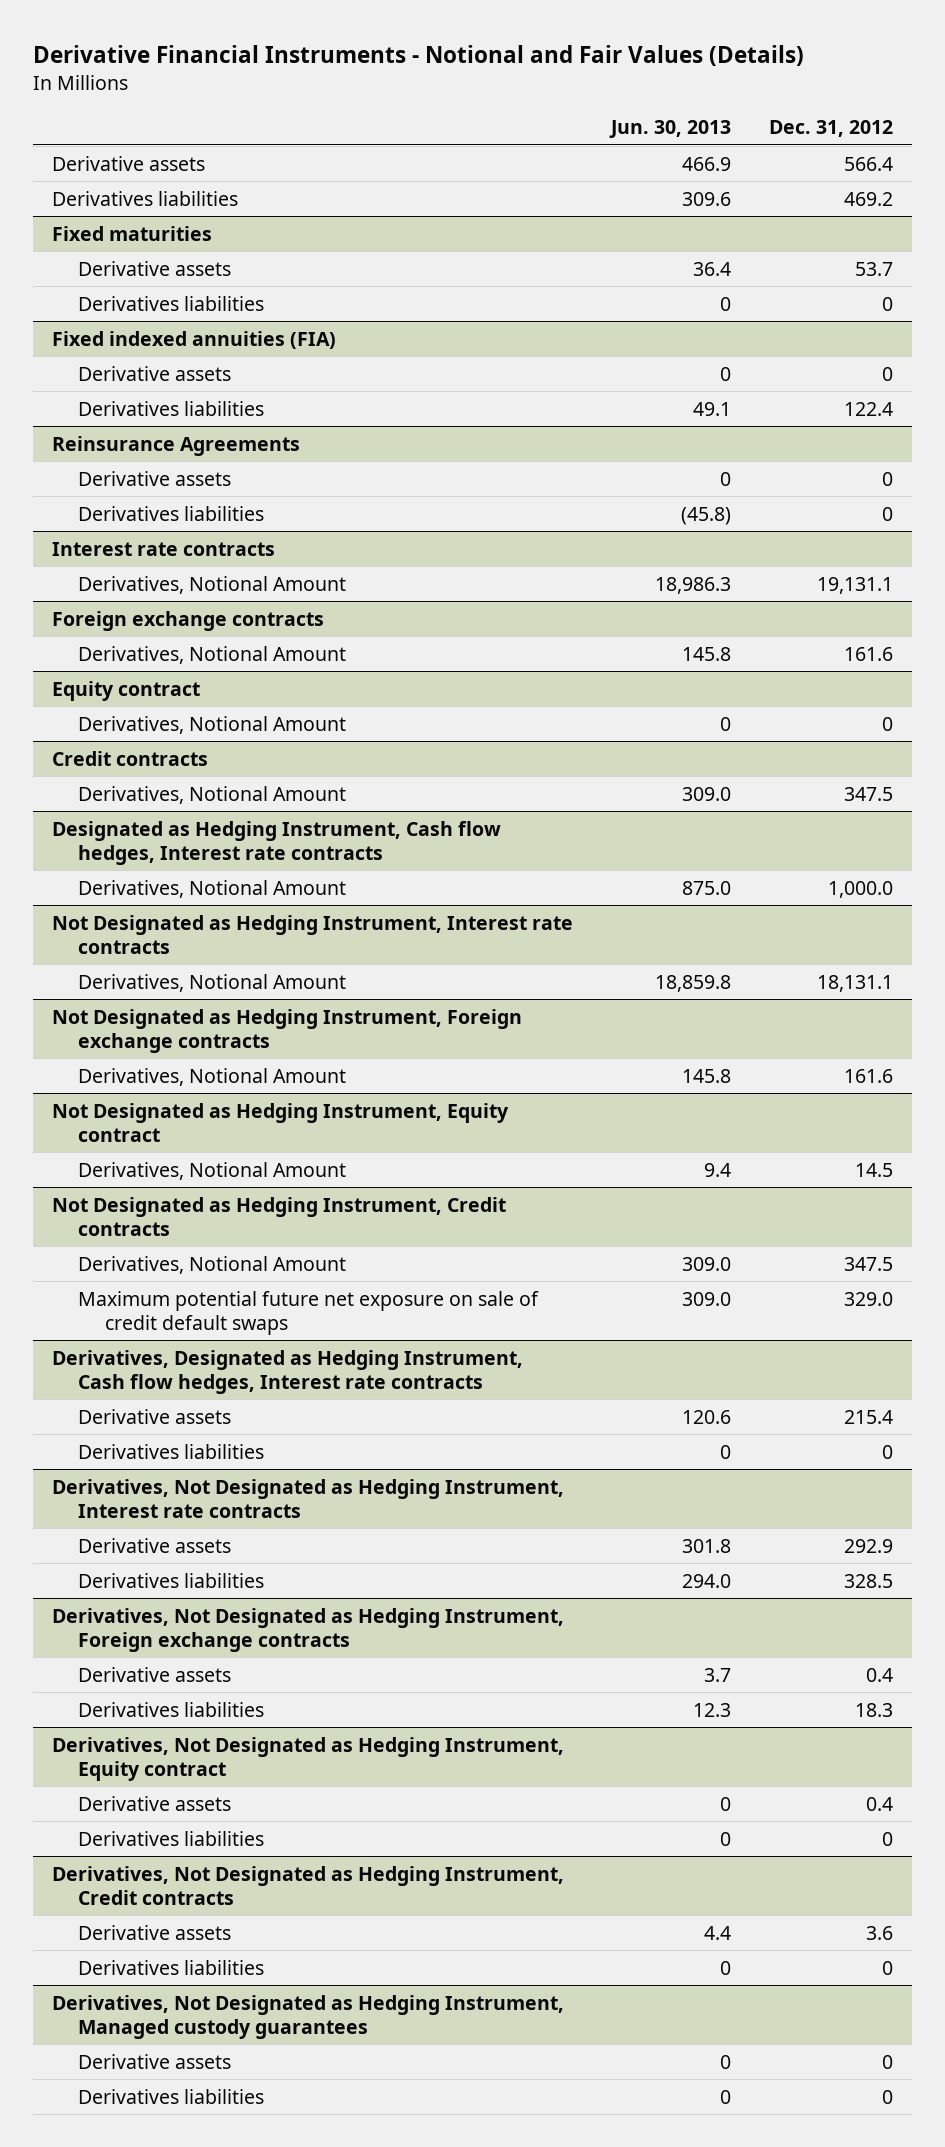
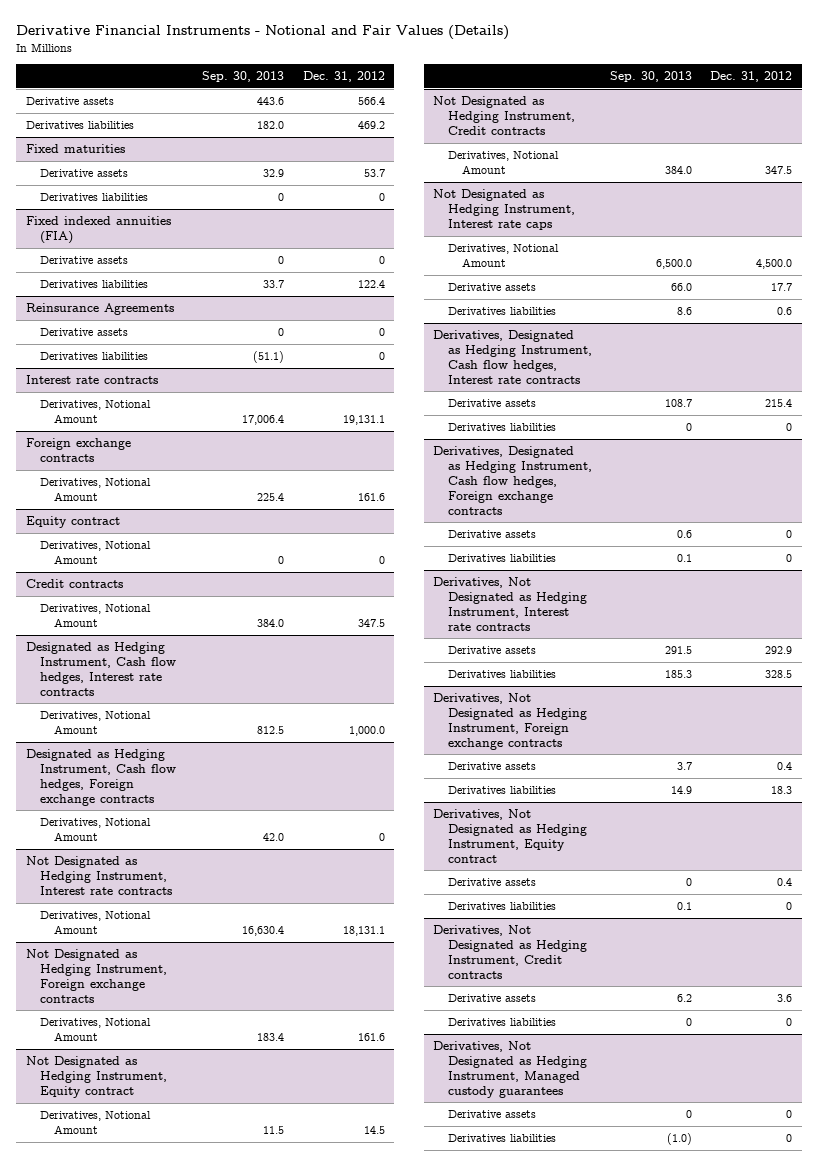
- | Jun. 30, 2013 | Dec. 31, 2012
+ | Sep. 30, 2013 | Dec. 31, 2012
+ Designated as Hedging Instrument, Cash flow hedges, Foreign exchange contracts
+ Derivatives, Notional Amount | 42.0 | 0
@ Not Designated as Hedging Instrument, Credit contracts
- Maximum potential future net exposure on sale of credit default swaps | 309.0 | 329.0
+ Not Designated as Hedging Instrument, Interest rate caps
+ Derivatives, Notional Amount | 6,500.0 | 4,500.0
+ Derivative assets | 66.0 | 17.7
+ Derivatives liabilities | 8.6 | 0.6
+ Derivatives, Designated as Hedging Instrument, Cash flow hedges, Foreign exchange contracts
+ Derivative assets | 0.6 | 0
+ Derivatives liabilities | 0.1 | 0

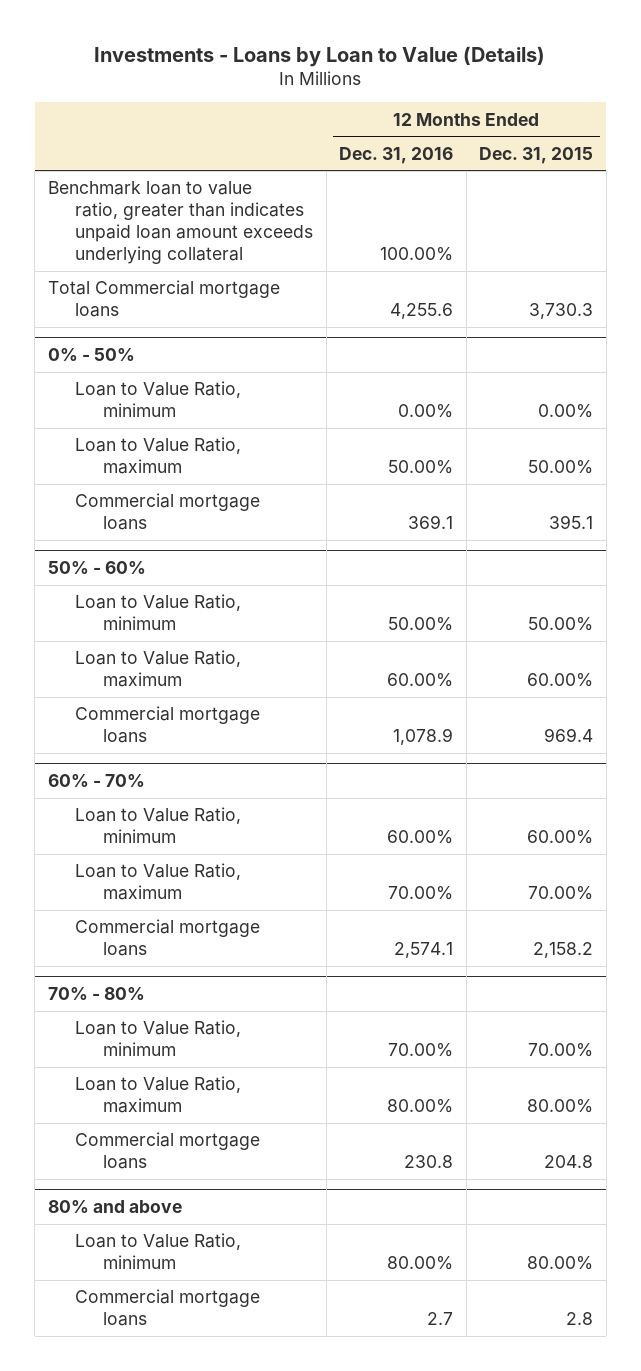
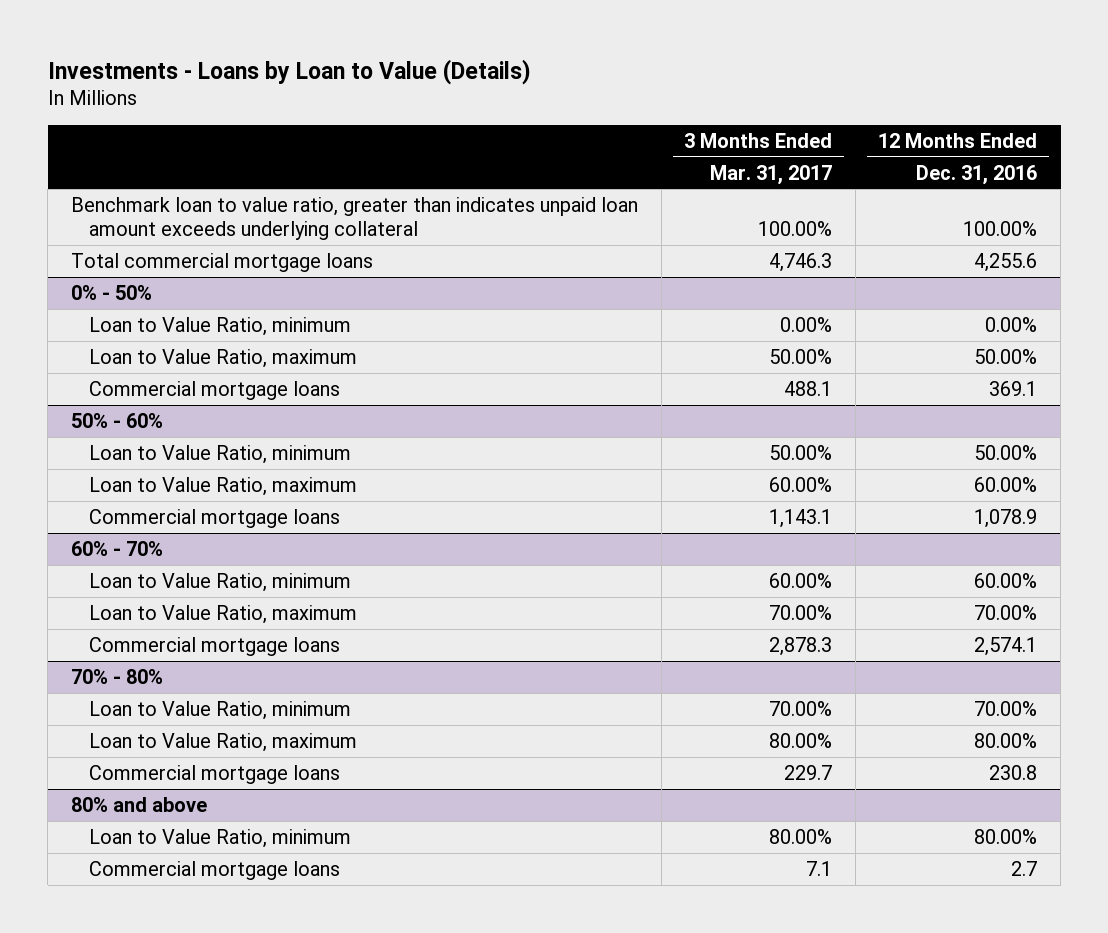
- | 12 Months Ended Dec. 31, 2016 | 12 Months Ended Dec. 31, 2015
+ | 3 Months Ended Mar. 31, 2017 | 12 Months Ended Dec. 31, 2016
- Total Commercial mortgage loans | 4,255.6 | 3,730.3
+ Total commercial mortgage loans | 4,746.3 | 4,255.6

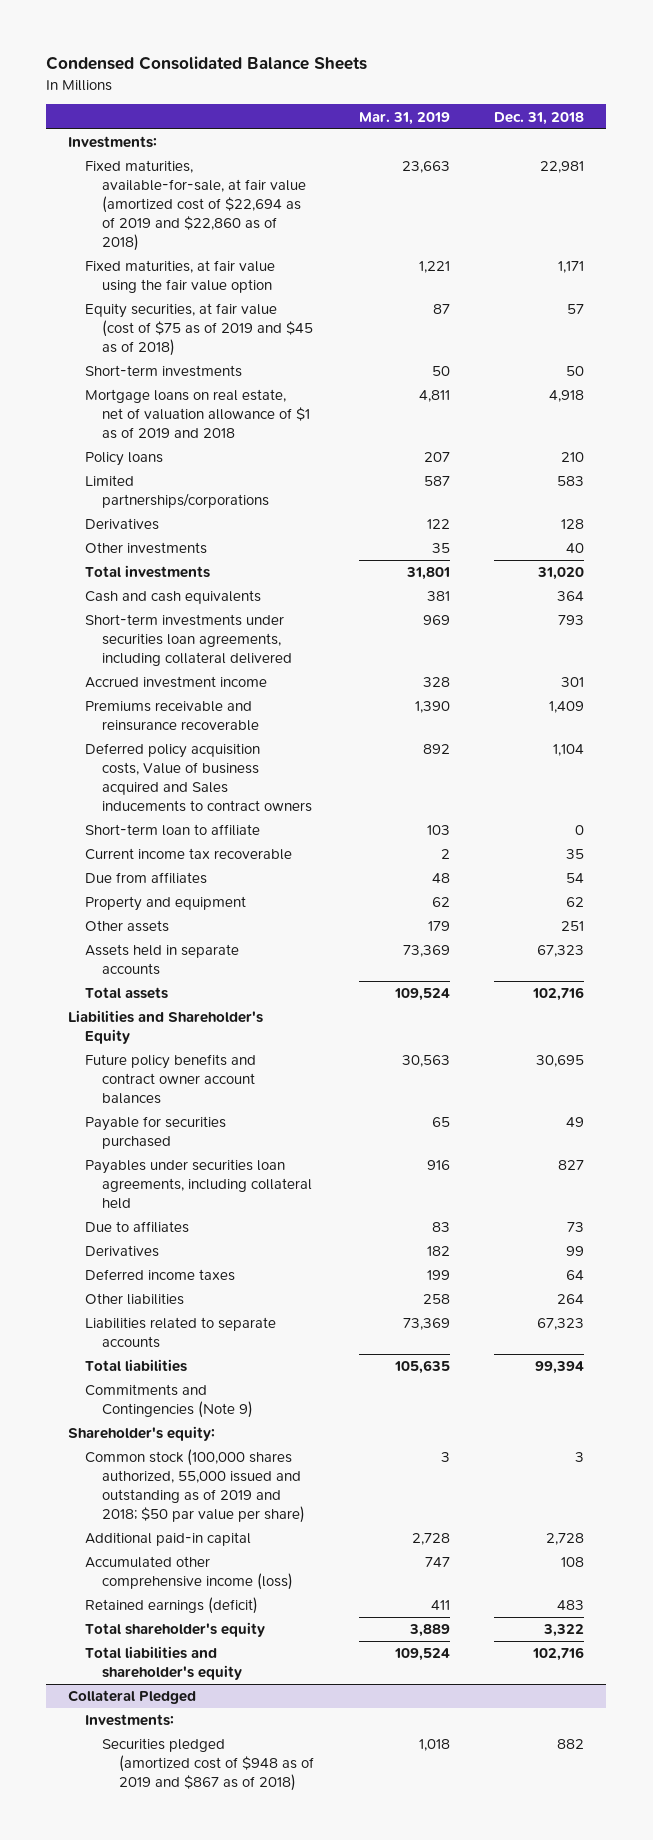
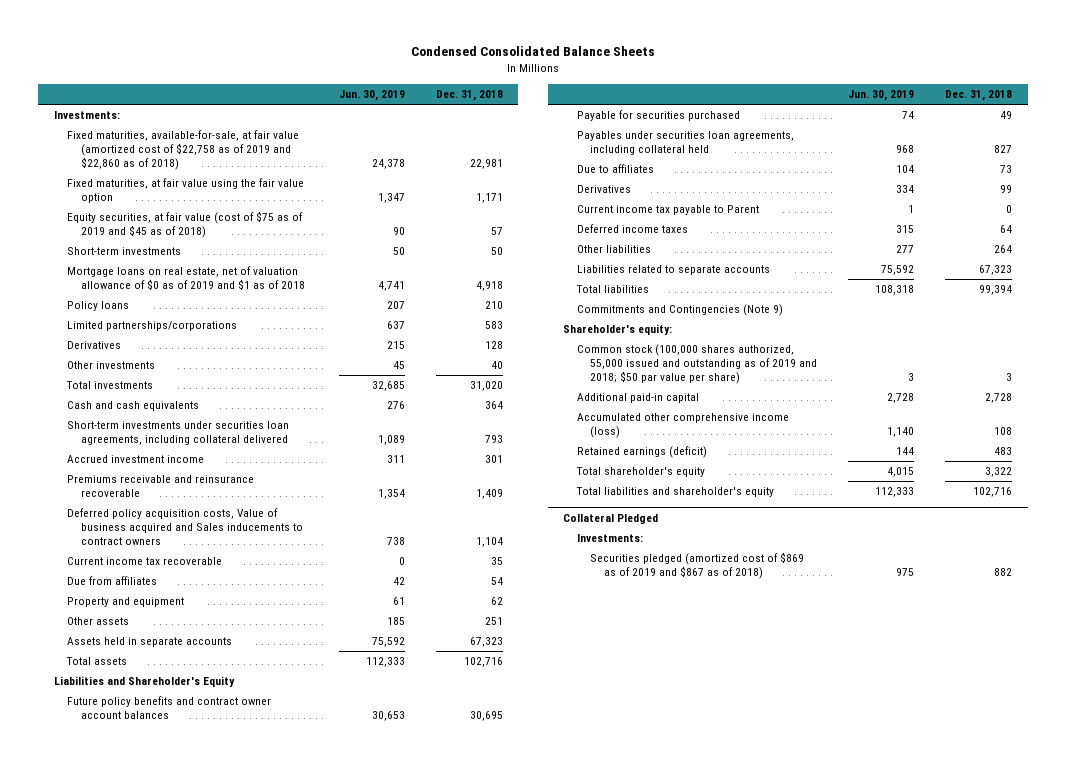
- | Mar. 31, 2019 | Dec. 31, 2018
+ | Jun. 30, 2019 | Dec. 31, 2018
- Fixed maturities, available-for-sale, at fair value (amortized cost of $22,694 as of 2019 and $22,860 as of 2018) | 23,663 | 22,981
+ Fixed maturities, available-for-sale, at fair value (amortized cost of $22,758 as of 2019 and $22,860 as of 2018) | 24,378 | 22,981
- Mortgage loans on real estate, net of valuation allowance of $1 as of 2019 and 2018 | 4,811 | 4,918
+ Mortgage loans on real estate, net of valuation allowance of $0 as of 2019 and $1 as of 2018 | 4,741 | 4,918
- Short-term loan to affiliate | 103 | 0
+ Current income tax payable to Parent | 1 | 0
@ Collateral Pledged
- Securities pledged (amortized cost of $948 as of 2019 and $867 as of 2018) | 1,018 | 882
+ Securities pledged (amortized cost of $869 as of 2019 and $867 as of 2018) | 975 | 882

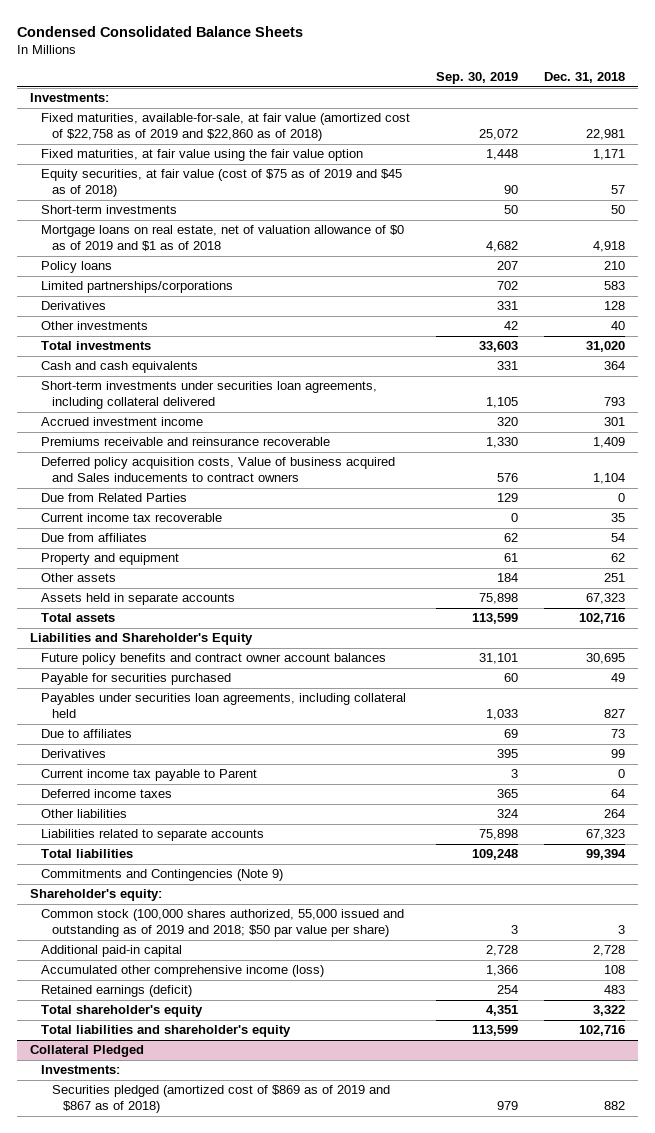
- | Jun. 30, 2019 | Dec. 31, 2018
+ | Sep. 30, 2019 | Dec. 31, 2018
+ Due from Related Parties | 129 | 0

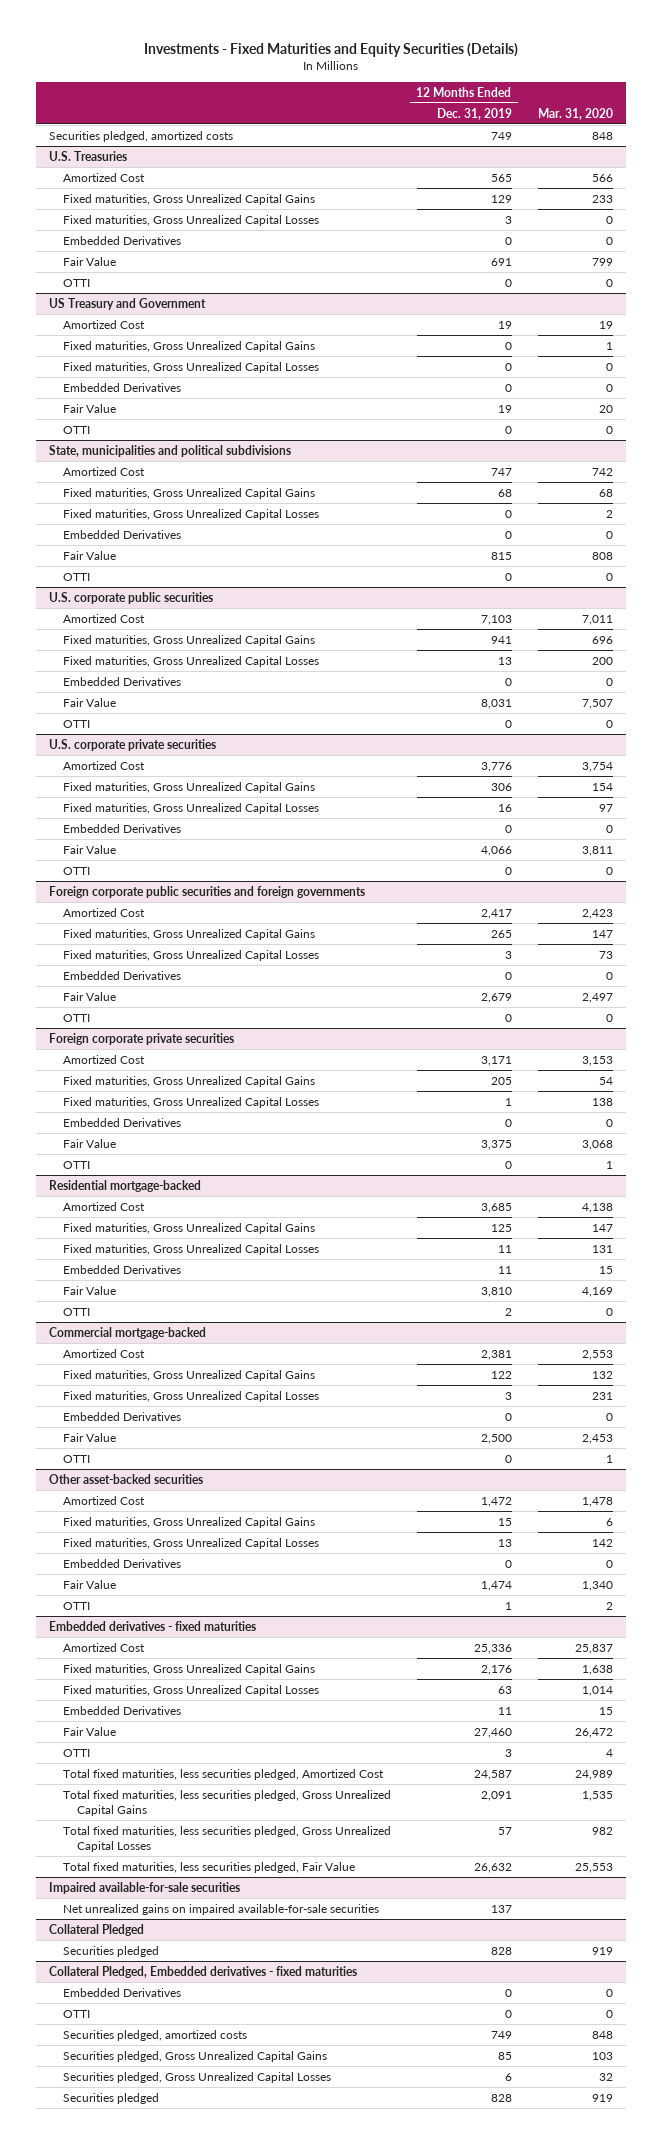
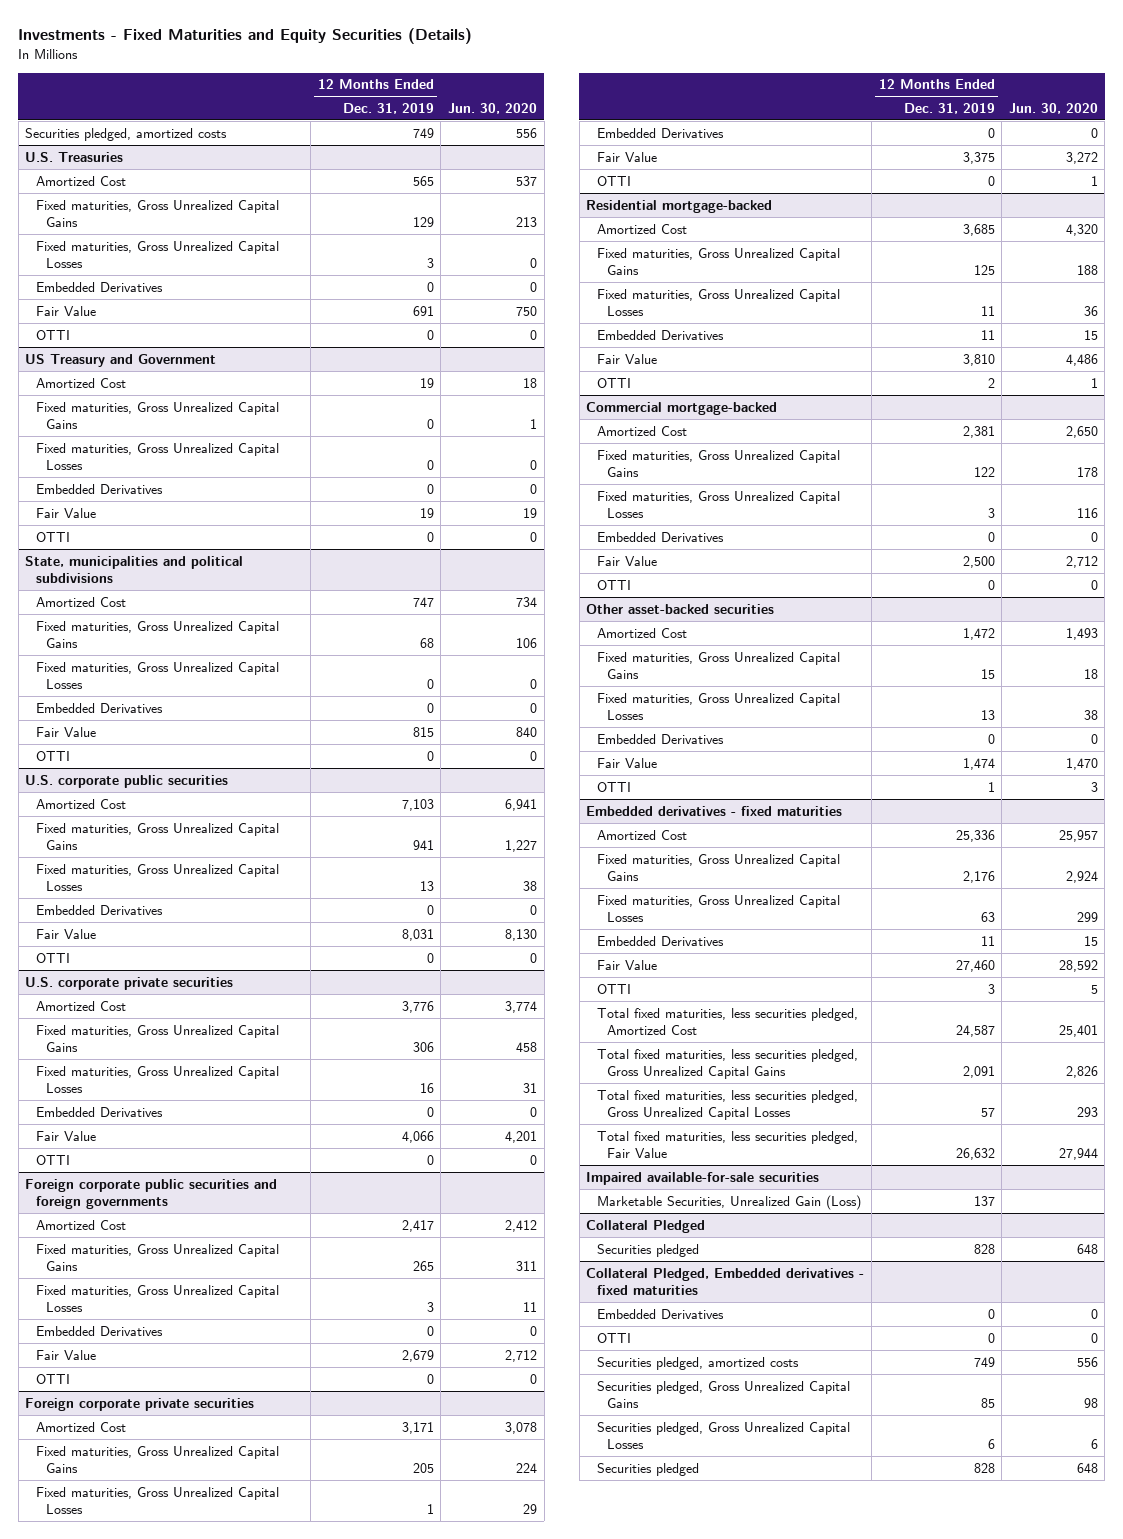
- | 12 Months Ended Dec. 31, 2019 | Mar. 31, 2020
+ | 12 Months Ended Dec. 31, 2019 | Jun. 30, 2020
@ Impaired available-for-sale securities
- Net unrealized gains on impaired available-for-sale securities | 137 |
+ Marketable Securities, Unrealized Gain (Loss) | 137 |

